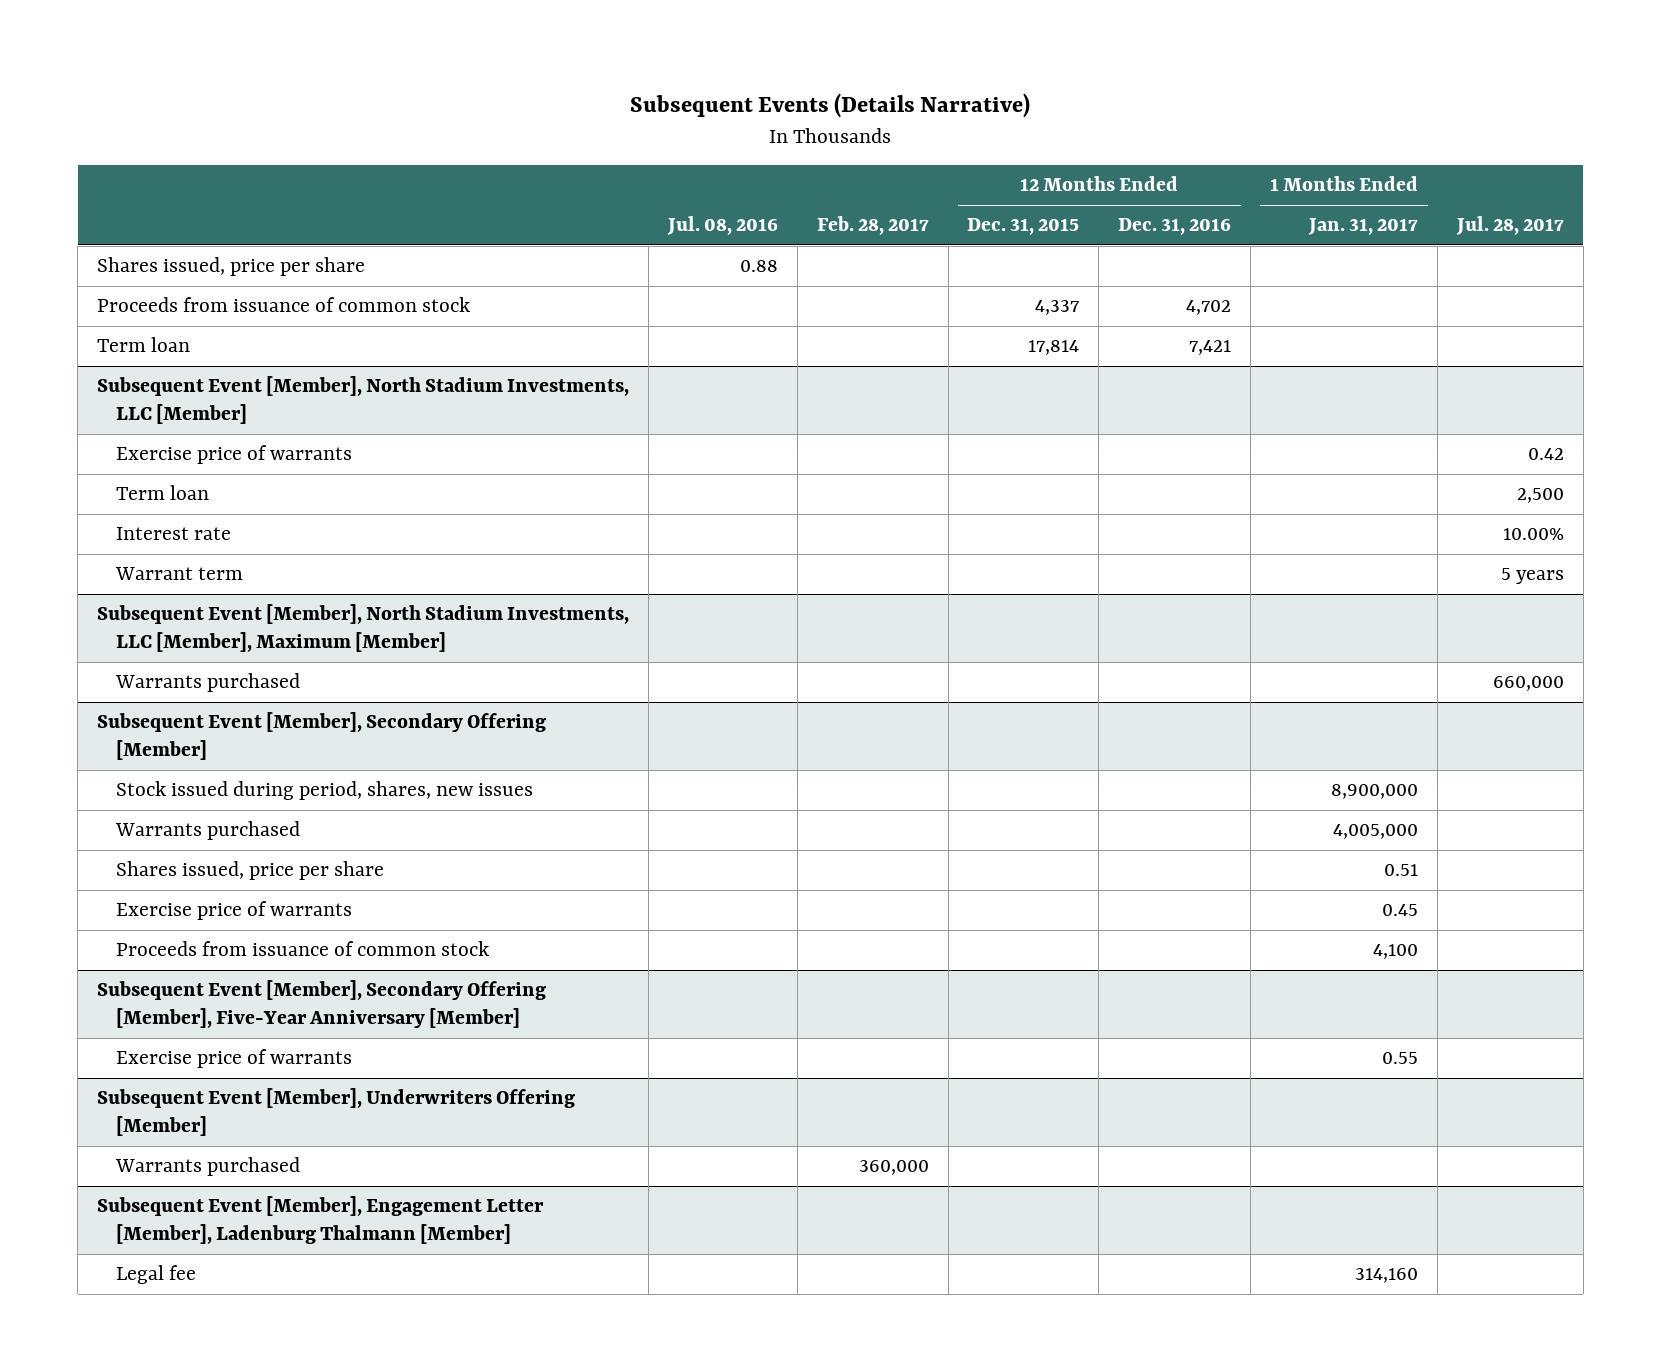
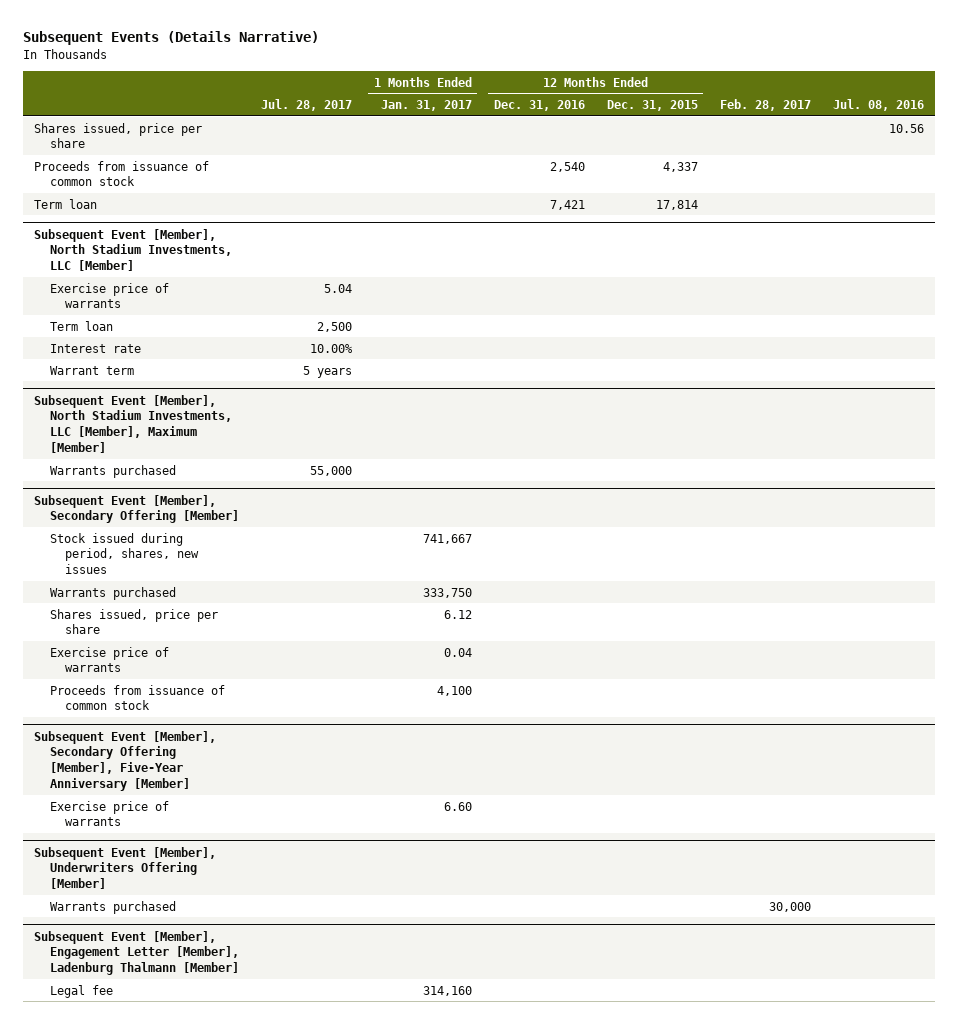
- | Jul. 08, 2016 | Feb. 28, 2017 | 12 Months Ended Dec. 31, 2015 | 12 Months Ended Dec. 31, 2016 | 1 Months Ended Jan. 31, 2017 | Jul. 28, 2017
+ | Jul. 28, 2017 | 1 Months Ended Jan. 31, 2017 | 12 Months Ended Dec. 31, 2016 | 12 Months Ended Dec. 31, 2015 | Feb. 28, 2017 | Jul. 08, 2016
- Shares issued, price per share | 0.88 | | | | |
- Proceeds from issuance of common stock | | | 4,337 | 4,702 | |
+ Shares issued, price per share | | | | | | 10.56
+ Proceeds from issuance of common stock | | | 2,540 | 4,337 | |
@ Subsequent Event [Member], North Stadium Investments, LLC [Member]
- Exercise price of warrants | | | | | | 0.42
+ Exercise price of warrants | 5.04 | | | | |
@ Subsequent Event [Member], North Stadium Investments, LLC [Member], Maximum [Member]
- Warrants purchased | | | | | | 660,000
+ Warrants purchased | 55,000 | | | | |
@ Subsequent Event [Member], Secondary Offering [Member]
- Stock issued during period, shares, new issues | | | | | 8,900,000 |
- Warrants purchased | | | | | 4,005,000 |
- Shares issued, price per share | | | | | 0.51 |
- Exercise price of warrants | | | | | 0.45 |
+ Stock issued during period, shares, new issues | | 741,667 | | | |
+ Warrants purchased | | 333,750 | | | |
+ Shares issued, price per share | | 6.12 | | | |
+ Exercise price of warrants | | 0.04 | | | |
@ Subsequent Event [Member], Secondary Offering [Member], Five-Year Anniversary [Member]
- Exercise price of warrants | | | | | 0.55 |
+ Exercise price of warrants | | 6.60 | | | |
@ Subsequent Event [Member], Underwriters Offering [Member]
- Warrants purchased | | 360,000 | | | |
+ Warrants purchased | | | | | 30,000 |

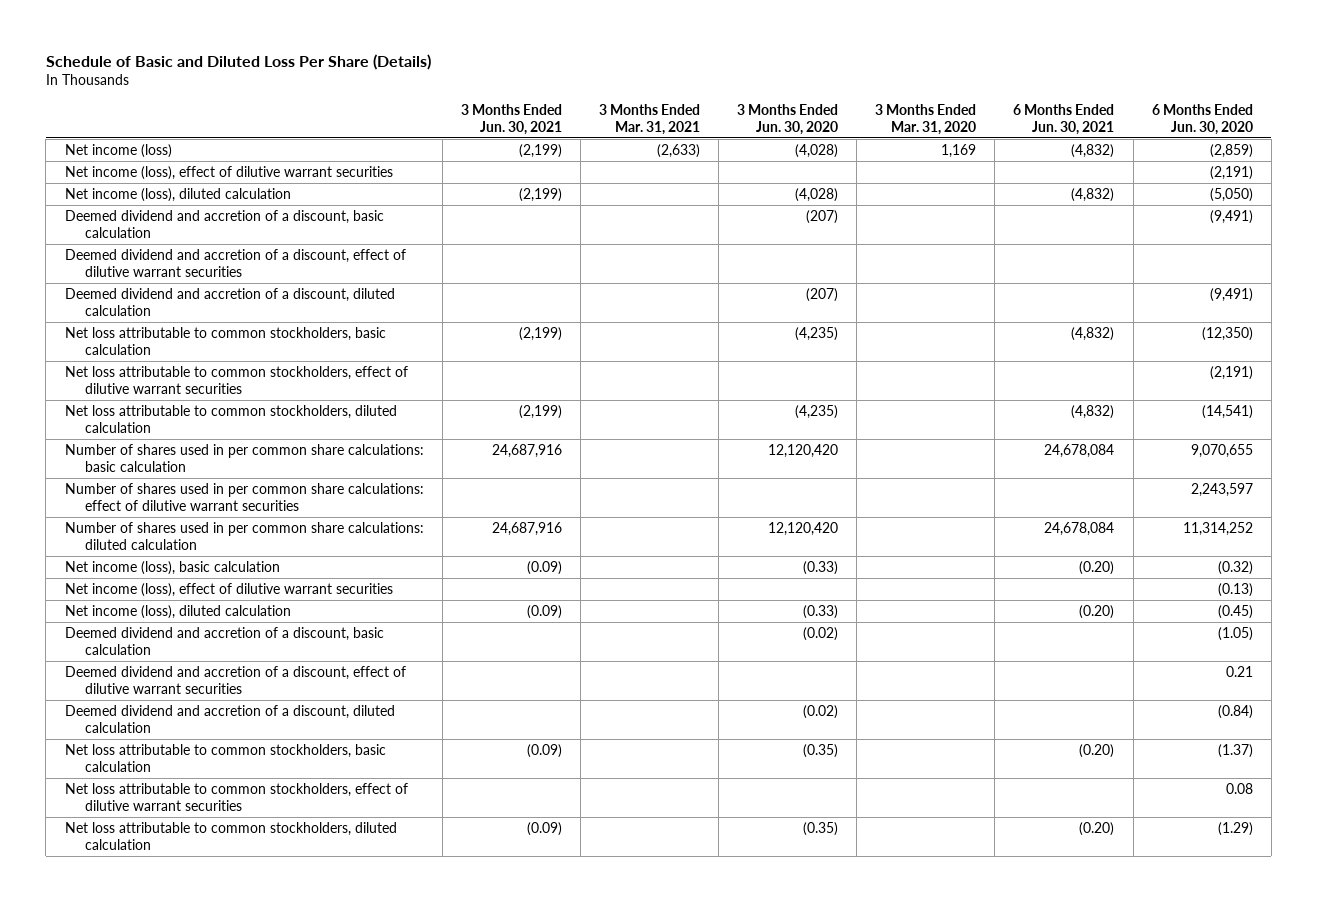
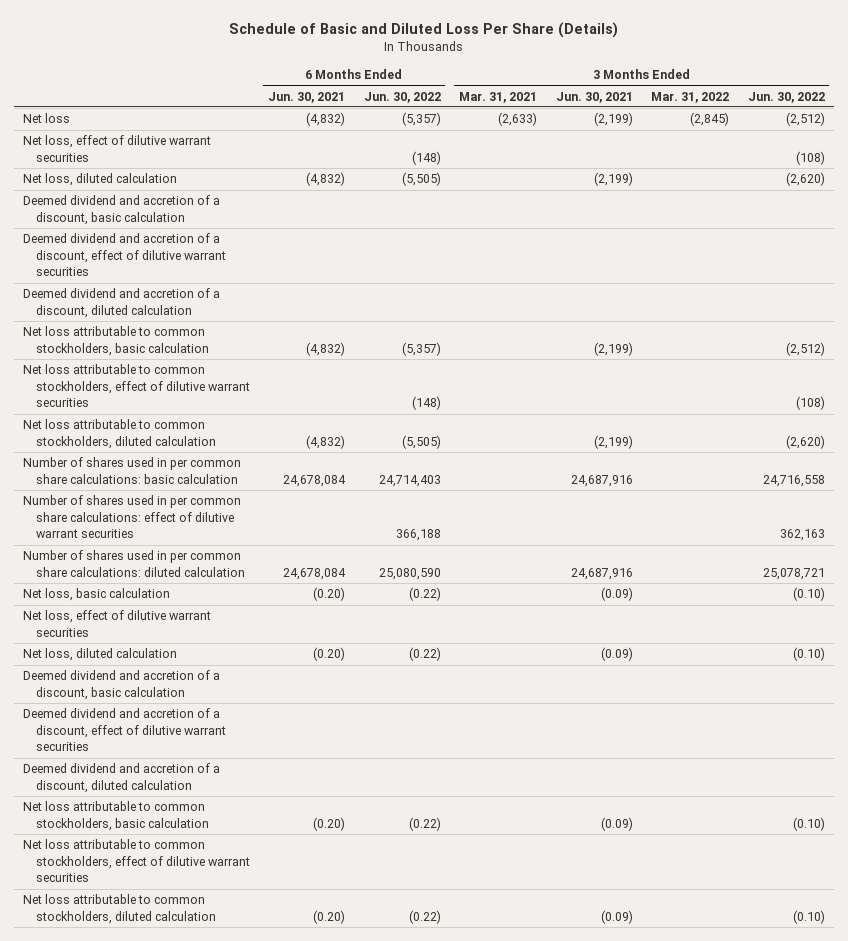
- | 3 Months Ended Jun. 30, 2021 | 3 Months Ended Mar. 31, 2021 | 3 Months Ended Jun. 30, 2020 | 3 Months Ended Mar. 31, 2020 | 6 Months Ended Jun. 30, 2021 | 6 Months Ended Jun. 30, 2020
+ | 6 Months Ended Jun. 30, 2021 | 6 Months Ended Jun. 30, 2022 | 3 Months Ended Mar. 31, 2021 | 3 Months Ended Jun. 30, 2021 | 3 Months Ended Mar. 31, 2022 | 3 Months Ended Jun. 30, 2022
- Net income (loss) | (2,199) | (2,633) | (4,028) | 1,169 | (4,832) | (2,859)
- Net income (loss), effect of dilutive warrant securities | | | | | | (2,191)
- Net income (loss), diluted calculation | (2,199) | | (4,028) | | (4,832) | (5,050)
+ Net loss | (4,832) | (5,357) | (2,633) | (2,199) | (2,845) | (2,512)
+ Net loss, effect of dilutive warrant securities | | (148) | | | | (108)
+ Net loss, diluted calculation | (4,832) | (5,505) | | (2,199) | | (2,620)
- Net income (loss), basic calculation | (0.09) | | (0.33) | | (0.20) | (0.32)
- Net income (loss), effect of dilutive warrant securities | | | | | | (0.13)
- Net income (loss), diluted calculation | (0.09) | | (0.33) | | (0.20) | (0.45)
+ Net loss, basic calculation | (0.20) | (0.22) | | (0.09) | | (0.10)
+ Net loss, effect of dilutive warrant securities
+ Net loss, diluted calculation | (0.20) | (0.22) | | (0.09) | | (0.10)

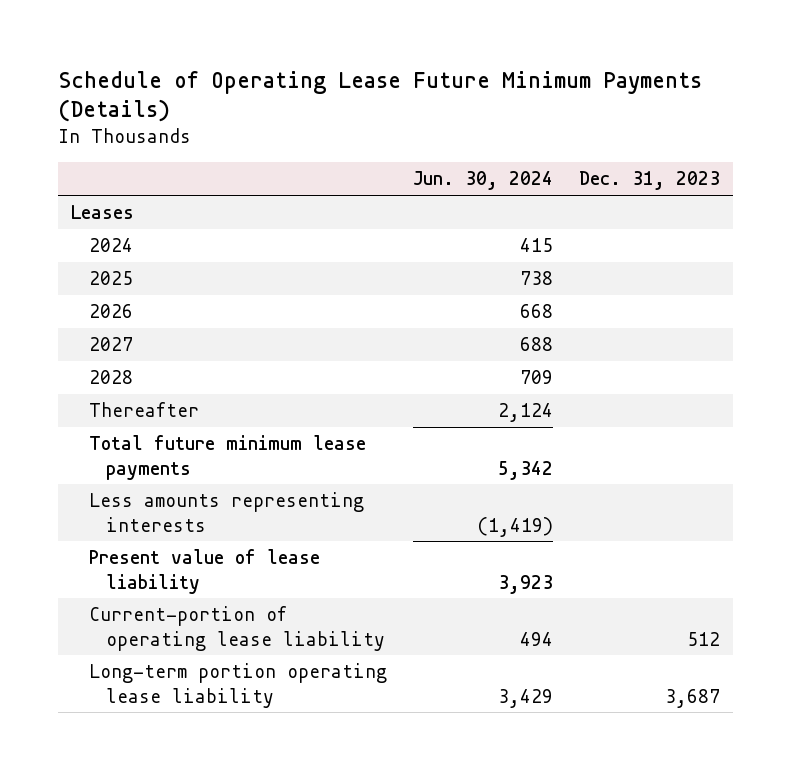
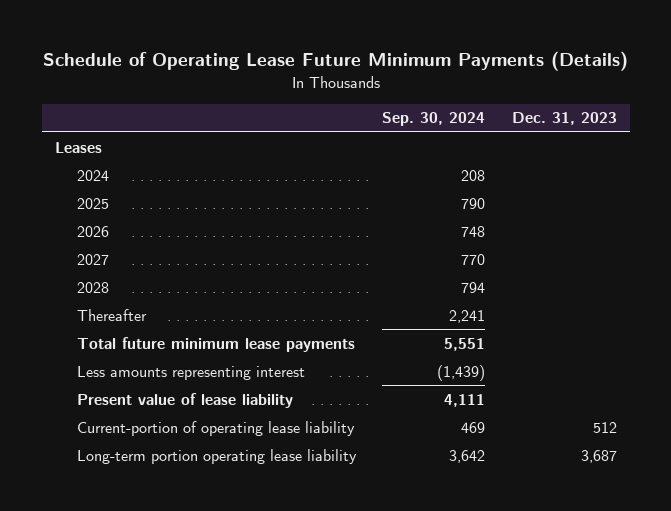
- | Jun. 30, 2024 | Dec. 31, 2023
+ | Sep. 30, 2024 | Dec. 31, 2023
- Less amounts representing interests | (1,419) |
+ Less amounts representing interest | (1,439) |

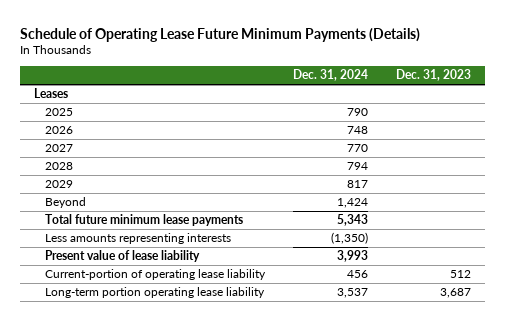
- | Sep. 30, 2024 | Dec. 31, 2023
+ | Dec. 31, 2024 | Dec. 31, 2023
- 2024 | 208 |
- Thereafter | 2,241 |
+ 2029 | 817 |
+ Beyond | 1,424 |
- Less amounts representing interest | (1,439) |
+ Less amounts representing interests | (1,350) |

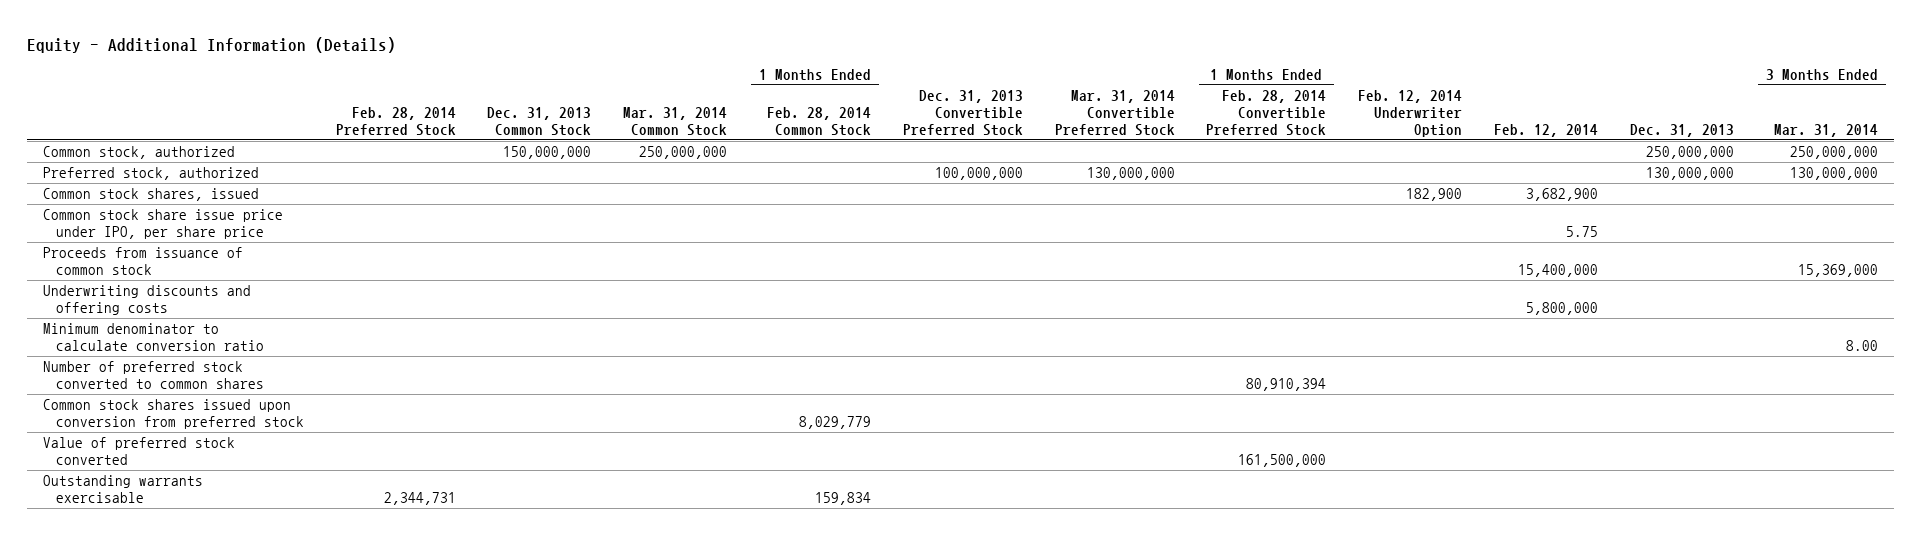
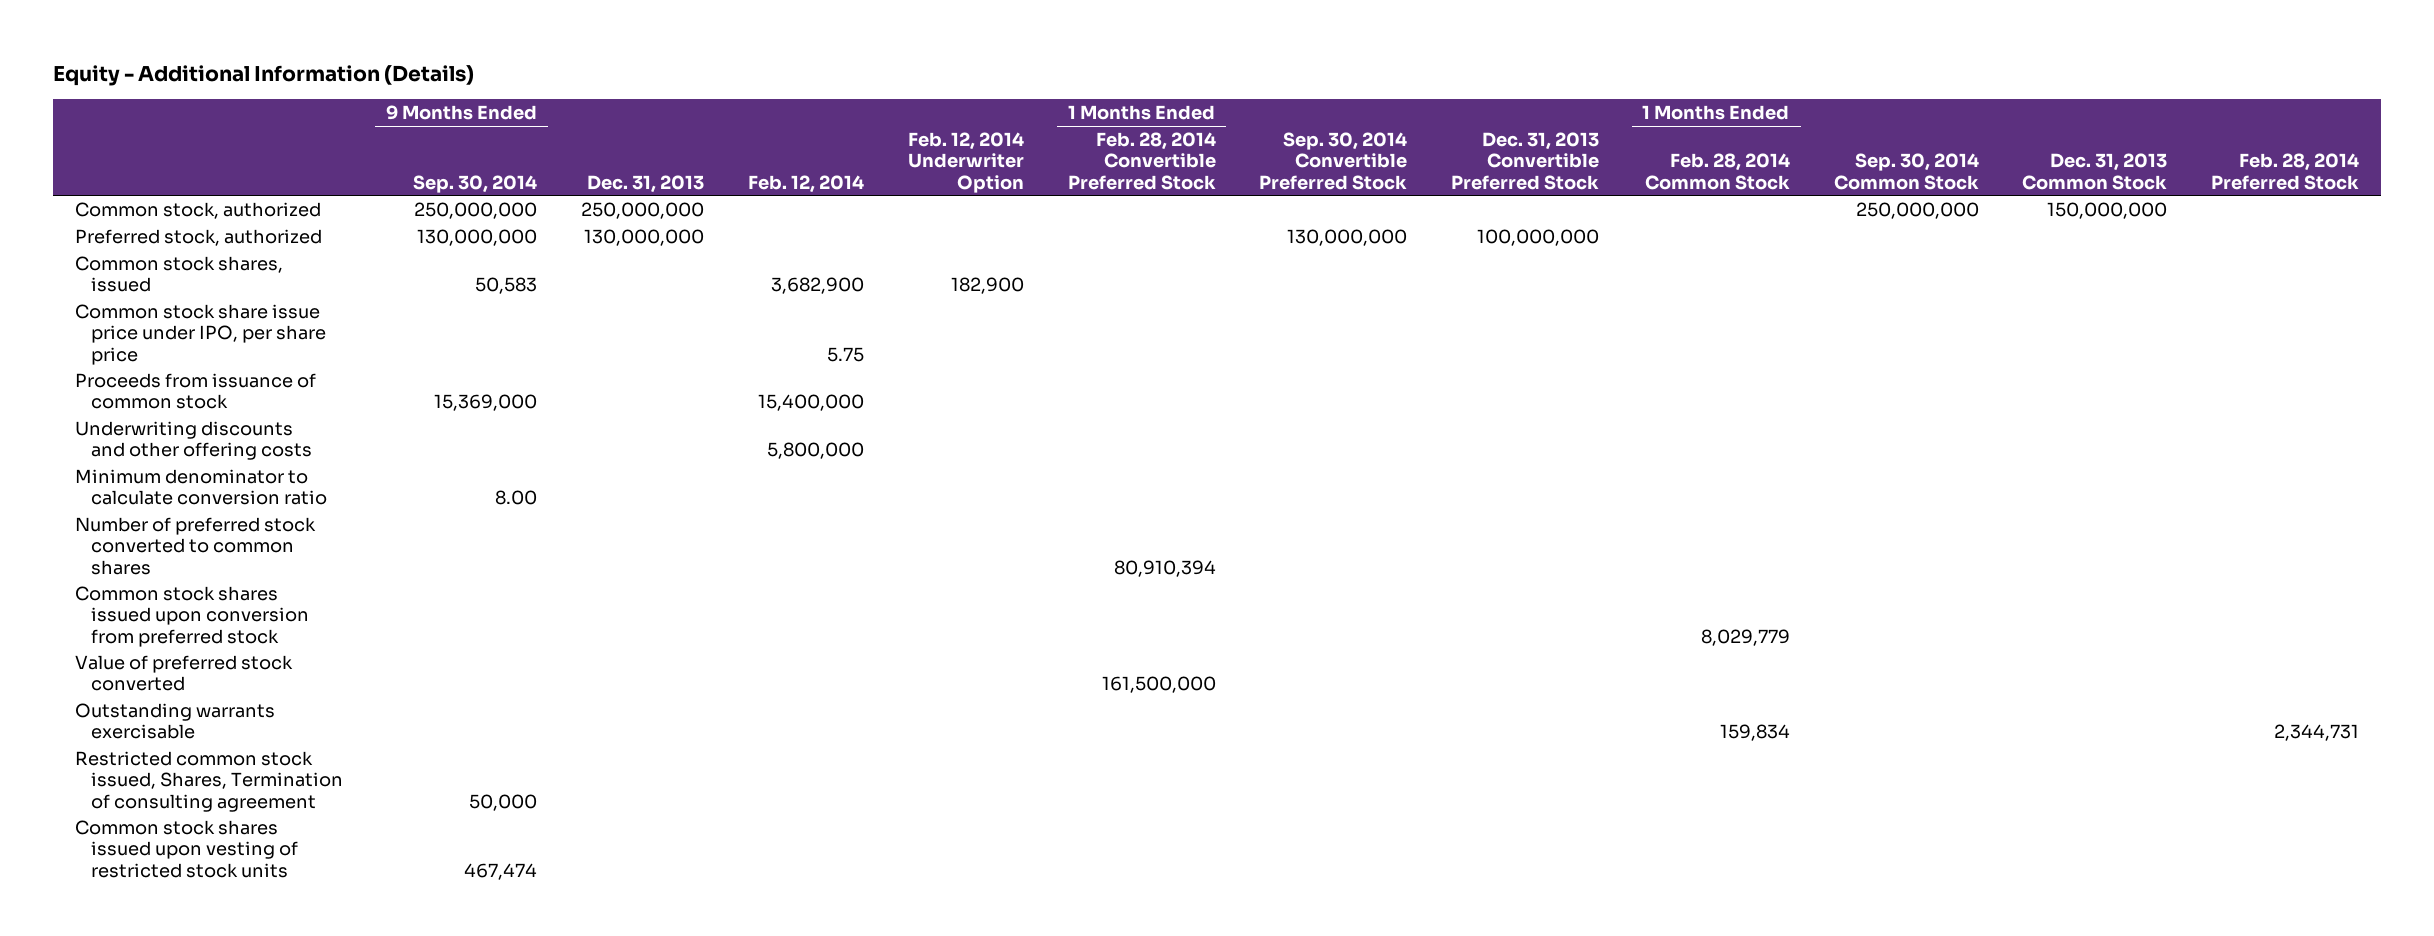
- | Feb. 28, 2014 Preferred Stock | Dec. 31, 2013 Common Stock | Mar. 31, 2014 Common Stock | 1 Months Ended Feb. 28, 2014 Common Stock | Dec. 31, 2013 Convertible Preferred Stock | Mar. 31, 2014 Convertible Preferred Stock | 1 Months Ended Feb. 28, 2014 Convertible Preferred Stock | Feb. 12, 2014 Underwriter Option | Feb. 12, 2014 | Dec. 31, 2013 | 3 Months Ended Mar. 31, 2014
+ | 9 Months Ended Sep. 30, 2014 | Dec. 31, 2013 | Feb. 12, 2014 | Feb. 12, 2014 Underwriter Option | 1 Months Ended Feb. 28, 2014 Convertible Preferred Stock | Sep. 30, 2014 Convertible Preferred Stock | Dec. 31, 2013 Convertible Preferred Stock | 1 Months Ended Feb. 28, 2014 Common Stock | Sep. 30, 2014 Common Stock | Dec. 31, 2013 Common Stock | Feb. 28, 2014 Preferred Stock
- Underwriting discounts and offering costs | | | | | | | | | 5,800,000 | |
+ Underwriting discounts and other offering costs | | | 5,800,000 | | | | | | | |
+ Restricted common stock issued, Shares, Termination of consulting agreement | 50,000 | | | | | | | | | |
+ Common stock shares issued upon vesting of restricted stock units | 467,474 | | | | | | | | | |

